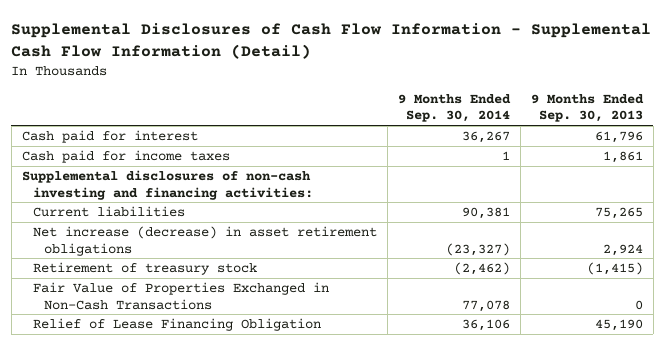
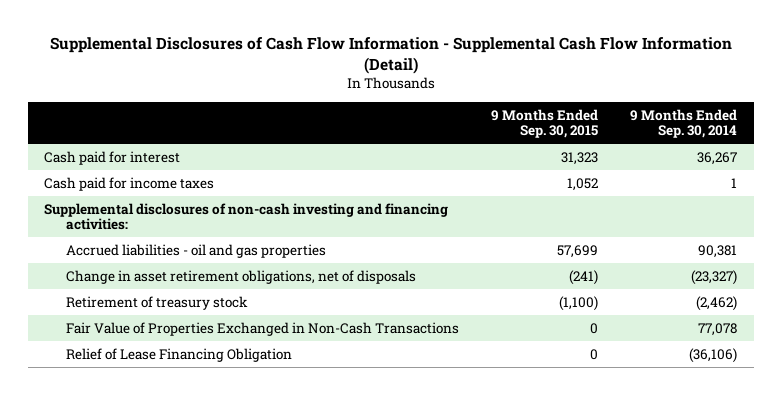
- | 9 Months Ended Sep. 30, 2014 | 9 Months Ended Sep. 30, 2013
+ | 9 Months Ended Sep. 30, 2015 | 9 Months Ended Sep. 30, 2014
- Current liabilities | 90,381 | 75,265
- Net increase (decrease) in asset retirement obligations | (23,327) | 2,924
+ Accrued liabilities - oil and gas properties | 57,699 | 90,381
+ Change in asset retirement obligations, net of disposals | (241) | (23,327)
- Relief of Lease Financing Obligation | 36,106 | 45,190
+ Relief of Lease Financing Obligation | 0 | (36,106)

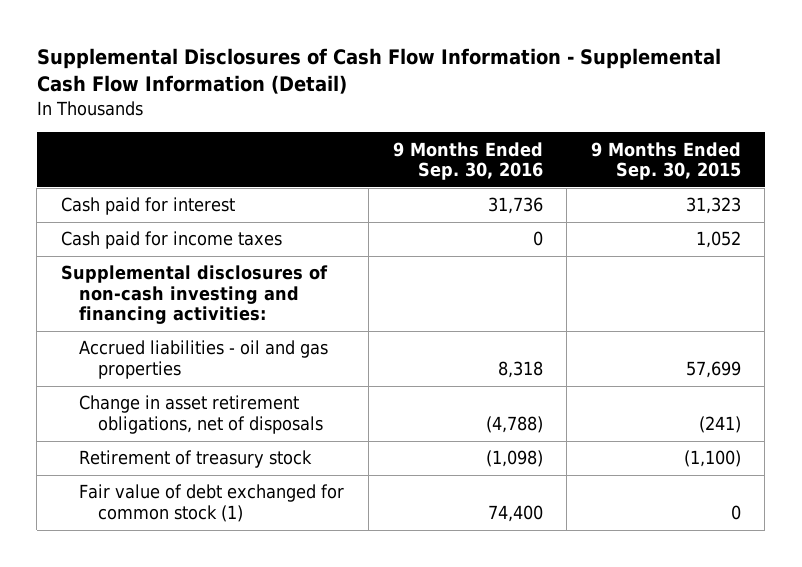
- | 9 Months Ended Sep. 30, 2015 | 9 Months Ended Sep. 30, 2014
+ | 9 Months Ended Sep. 30, 2016 | 9 Months Ended Sep. 30, 2015
- Fair Value of Properties Exchanged in Non-Cash Transactions | 0 | 77,078
- Relief of Lease Financing Obligation | 0 | (36,106)
+ Fair value of debt exchanged for common stock (1) | 74,400 | 0

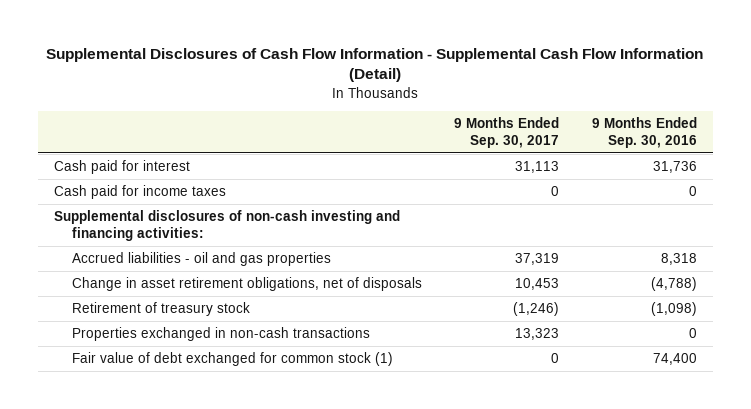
- | 9 Months Ended Sep. 30, 2016 | 9 Months Ended Sep. 30, 2015
+ | 9 Months Ended Sep. 30, 2017 | 9 Months Ended Sep. 30, 2016
+ Properties exchanged in non-cash transactions | 13,323 | 0

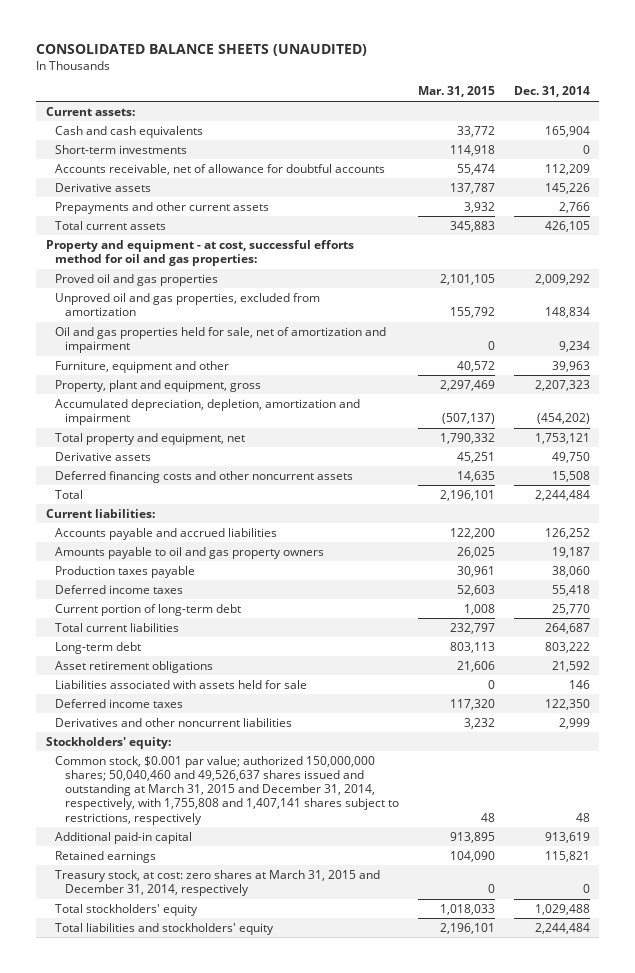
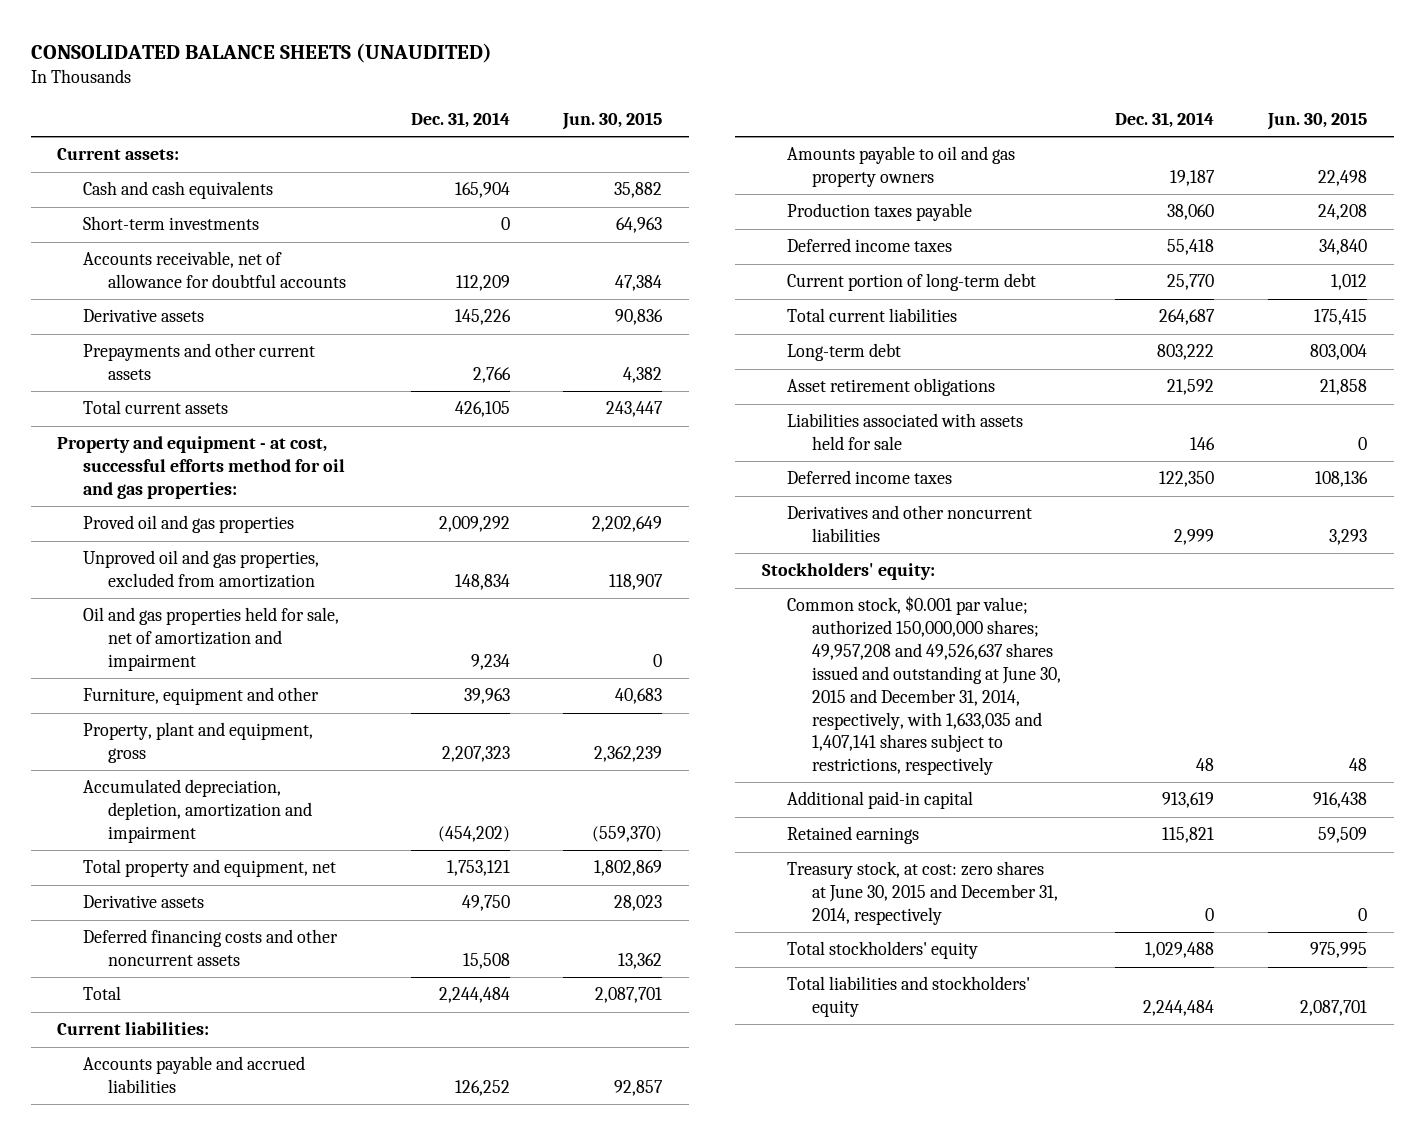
- | Mar. 31, 2015 | Dec. 31, 2014
+ | Dec. 31, 2014 | Jun. 30, 2015
- Common stock, $0.001 par value; authorized 150,000,000 shares; 50,040,460 and 49,526,637 shares issued and outstanding at March 31, 2015 and December 31, 2014, respectively, with 1,755,808 and 1,407,141 shares subject to restrictions, respectively | 48 | 48
+ Common stock, $0.001 par value; authorized 150,000,000 shares; 49,957,208 and 49,526,637 shares issued and outstanding at June 30, 2015 and December 31, 2014, respectively, with 1,633,035 and 1,407,141 shares subject to restrictions, respectively | 48 | 48
- Treasury stock, at cost: zero shares at March 31, 2015 and December 31, 2014, respectively | 0 | 0
+ Treasury stock, at cost: zero shares at June 30, 2015 and December 31, 2014, respectively | 0 | 0

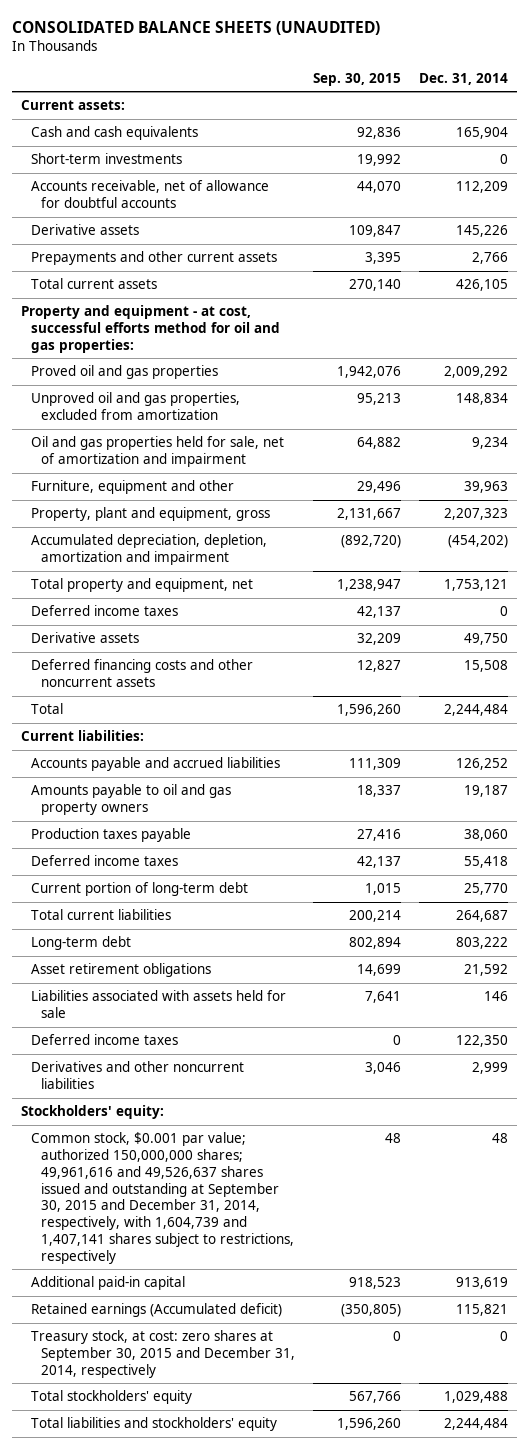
- | Dec. 31, 2014 | Jun. 30, 2015
+ | Sep. 30, 2015 | Dec. 31, 2014
+ Deferred income taxes | 42,137 | 0
- Common stock, $0.001 par value; authorized 150,000,000 shares; 49,957,208 and 49,526,637 shares issued and outstanding at June 30, 2015 and December 31, 2014, respectively, with 1,633,035 and 1,407,141 shares subject to restrictions, respectively | 48 | 48
+ Common stock, $0.001 par value; authorized 150,000,000 shares; 49,961,616 and 49,526,637 shares issued and outstanding at September 30, 2015 and December 31, 2014, respectively, with 1,604,739 and 1,407,141 shares subject to restrictions, respectively | 48 | 48
- Retained earnings | 115,821 | 59,509
- Treasury stock, at cost: zero shares at June 30, 2015 and December 31, 2014, respectively | 0 | 0
+ Retained earnings (Accumulated deficit) | (350,805) | 115,821
+ Treasury stock, at cost: zero shares at September 30, 2015 and December 31, 2014, respectively | 0 | 0

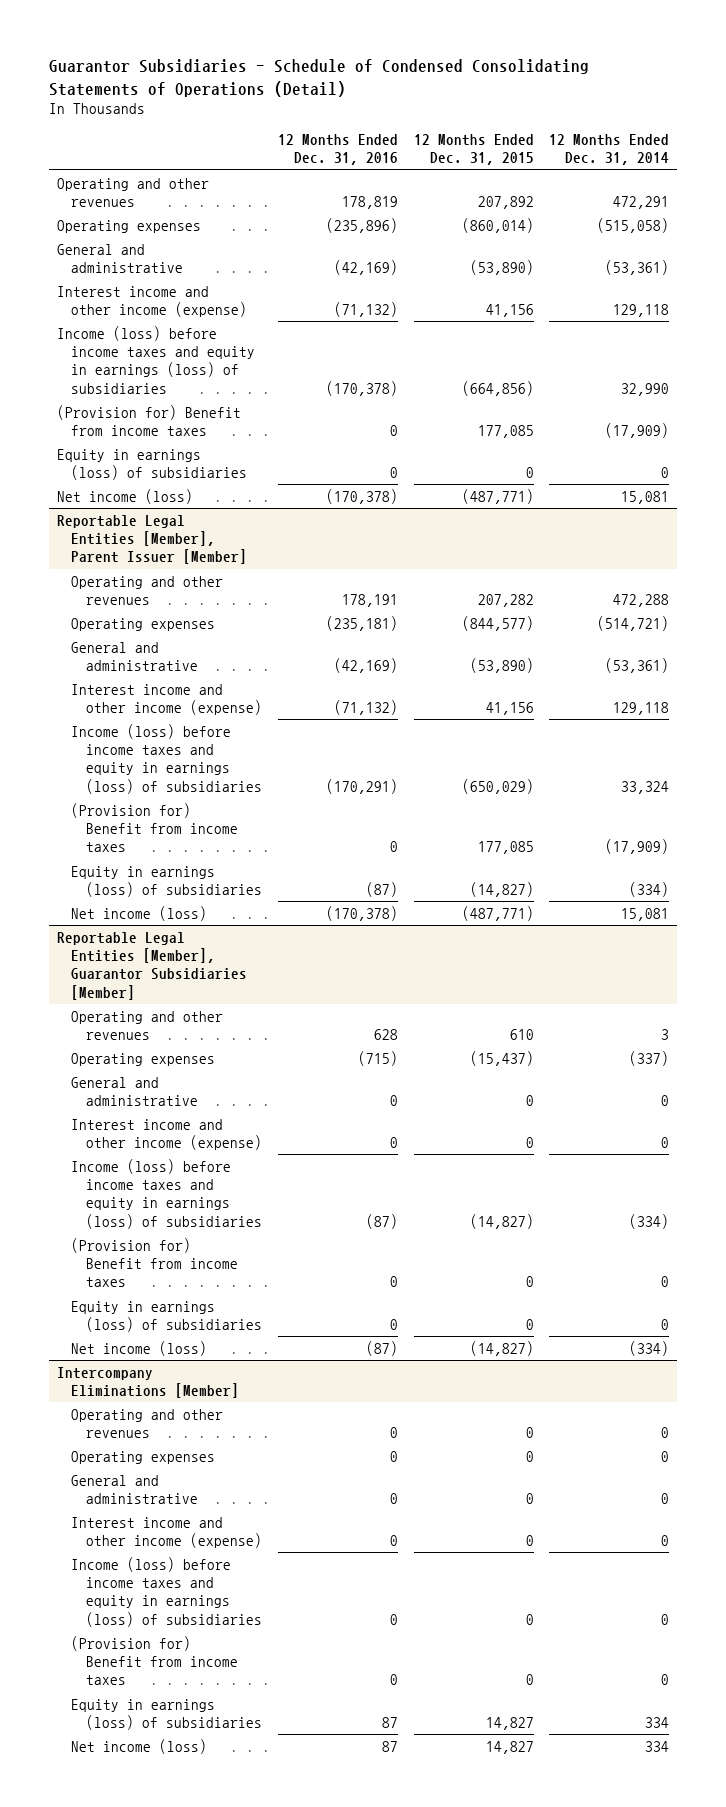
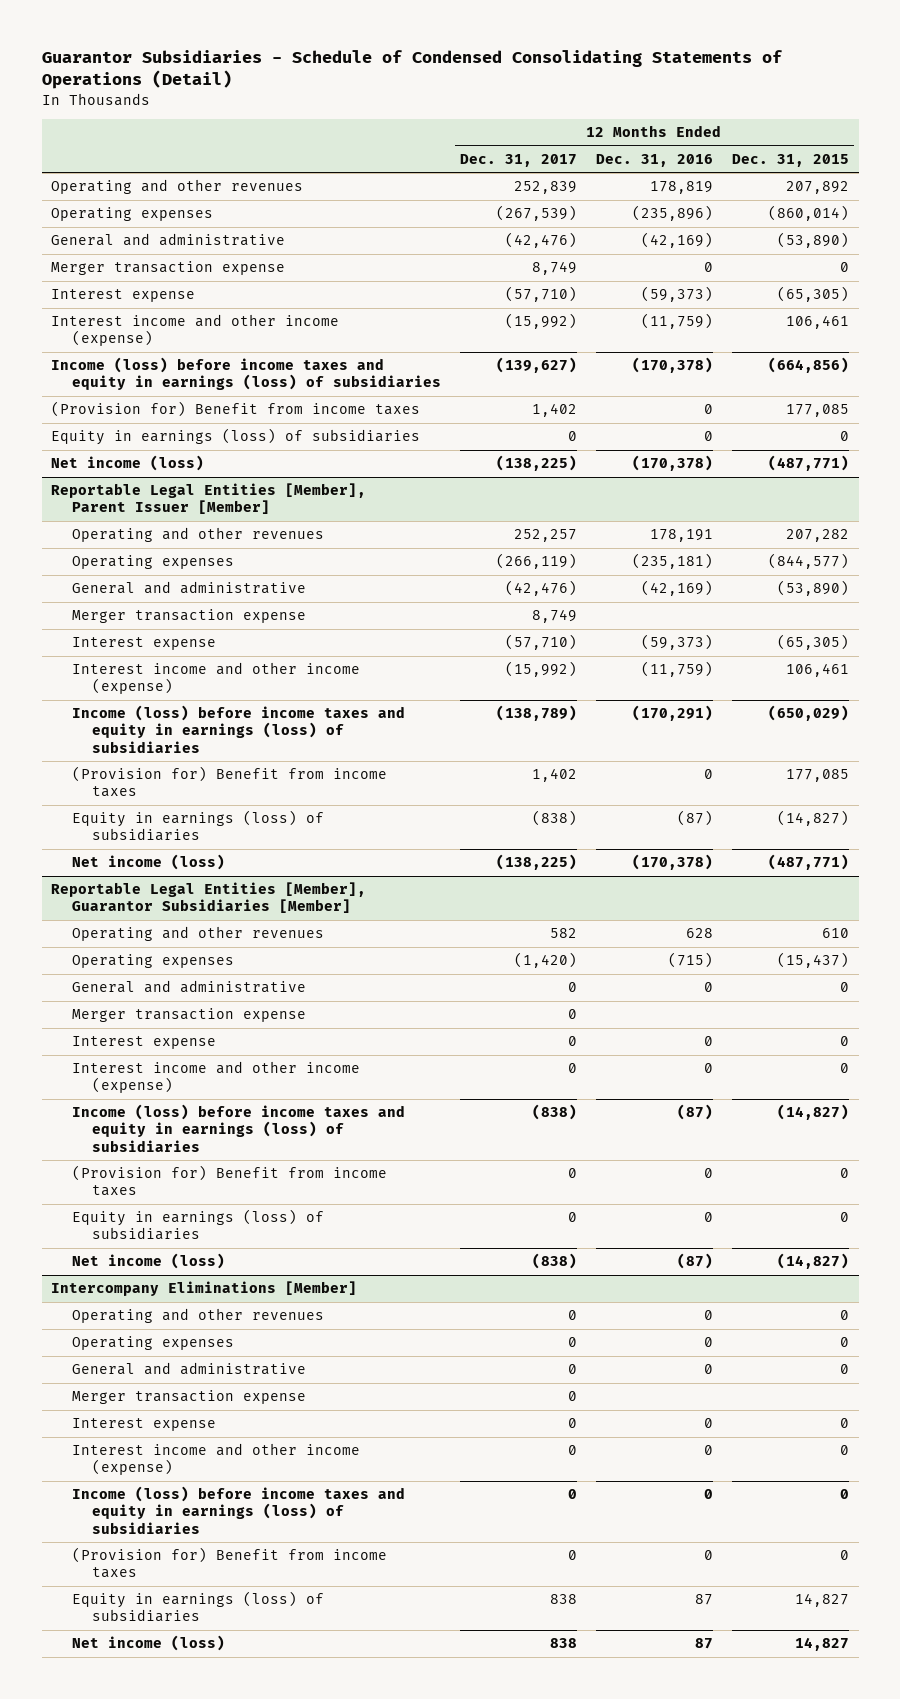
- | 12 Months Ended Dec. 31, 2016 | 12 Months Ended Dec. 31, 2015 | 12 Months Ended Dec. 31, 2014
+ | 12 Months Ended Dec. 31, 2017 | 12 Months Ended Dec. 31, 2016 | 12 Months Ended Dec. 31, 2015
- Interest income and other income (expense) | (71,132) | 41,156 | 129,118
+ Merger transaction expense | 8,749 | 0 | 0
+ Interest expense | (57,710) | (59,373) | (65,305)
+ Interest income and other income (expense) | (15,992) | (11,759) | 106,461
@ Reportable Legal Entities [Member], Parent Issuer [Member]
- Interest income and other income (expense) | (71,132) | 41,156 | 129,118
+ Merger transaction expense | 8,749 | |
+ Interest expense | (57,710) | (59,373) | (65,305)
+ Interest income and other income (expense) | (15,992) | (11,759) | 106,461
@ Reportable Legal Entities [Member], Guarantor Subsidiaries [Member]
+ Merger transaction expense | 0 | |
+ Interest expense | 0 | 0 | 0
@ Intercompany Eliminations [Member]
+ Merger transaction expense | 0 | |
+ Interest expense | 0 | 0 | 0

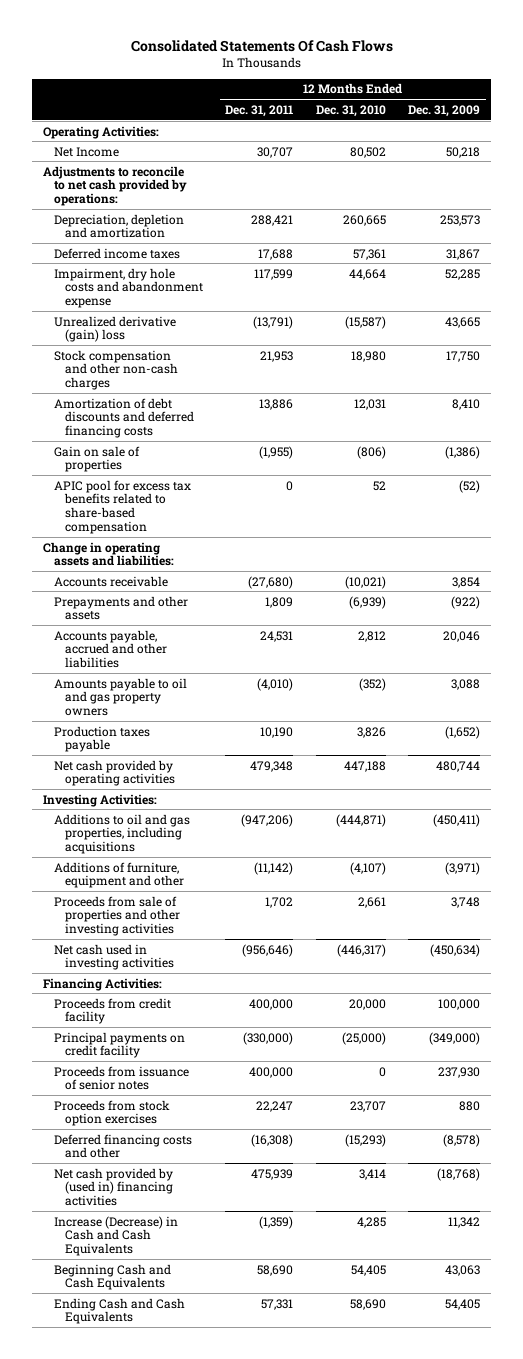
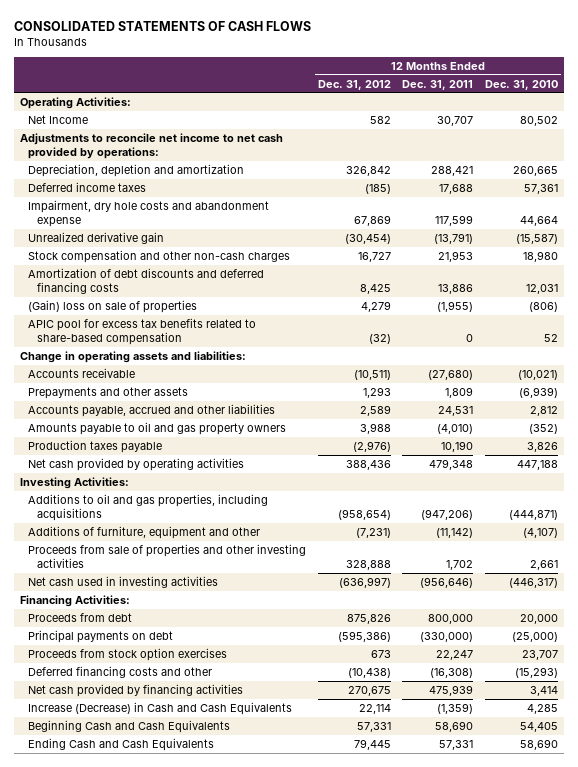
- Consolidated Statements Of Cash Flows
+ CONSOLIDATED STATEMENTS OF CASH FLOWS
- | 12 Months Ended Dec. 31, 2011 | 12 Months Ended Dec. 31, 2010 | 12 Months Ended Dec. 31, 2009
+ | 12 Months Ended Dec. 31, 2012 | 12 Months Ended Dec. 31, 2011 | 12 Months Ended Dec. 31, 2010
- Adjustments to reconcile to net cash provided by operations:
+ Adjustments to reconcile net income to net cash provided by operations:
- Unrealized derivative (gain) loss | (13,791) | (15,587) | 43,665
+ Unrealized derivative gain | (30,454) | (13,791) | (15,587)
- Gain on sale of properties | (1,955) | (806) | (1,386)
+ (Gain) loss on sale of properties | 4,279 | (1,955) | (806)
- Proceeds from credit facility | 400,000 | 20,000 | 100,000
- Principal payments on credit facility | (330,000) | (25,000) | (349,000)
- Proceeds from issuance of senior notes | 400,000 | 0 | 237,930
+ Proceeds from debt | 875,826 | 800,000 | 20,000
+ Principal payments on debt | (595,386) | (330,000) | (25,000)
- Net cash provided by (used in) financing activities | 475,939 | 3,414 | (18,768)
+ Net cash provided by financing activities | 270,675 | 475,939 | 3,414

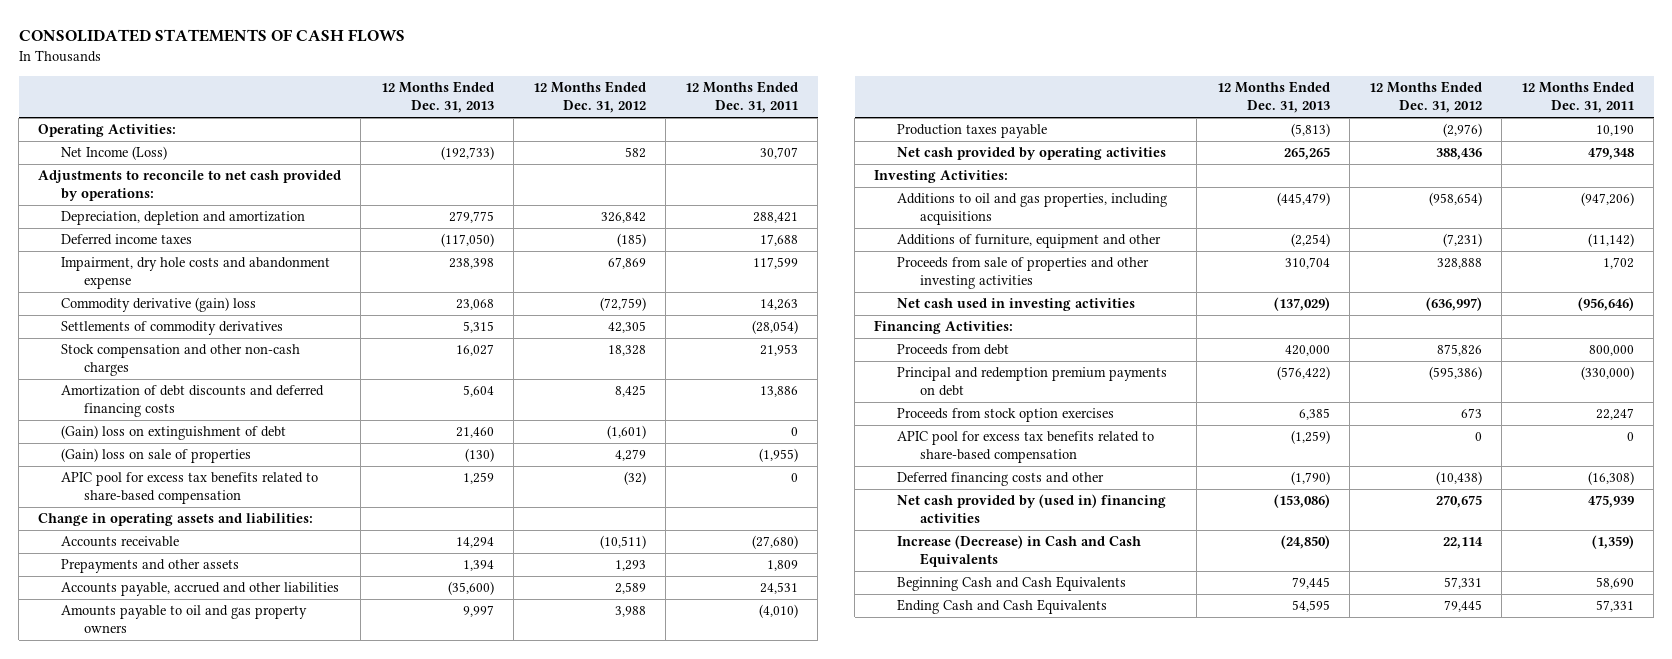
- | 12 Months Ended Dec. 31, 2012 | 12 Months Ended Dec. 31, 2011 | 12 Months Ended Dec. 31, 2010
+ | 12 Months Ended Dec. 31, 2013 | 12 Months Ended Dec. 31, 2012 | 12 Months Ended Dec. 31, 2011
- Net Income | 582 | 30,707 | 80,502
- Adjustments to reconcile net income to net cash provided by operations:
+ Net Income (Loss) | (192,733) | 582 | 30,707
+ Adjustments to reconcile to net cash provided by operations:
- Unrealized derivative gain | (30,454) | (13,791) | (15,587)
- Stock compensation and other non-cash charges | 16,727 | 21,953 | 18,980
+ Commodity derivative (gain) loss | 23,068 | (72,759) | 14,263
+ Settlements of commodity derivatives | 5,315 | 42,305 | (28,054)
+ Stock compensation and other non-cash charges | 16,027 | 18,328 | 21,953
+ (Gain) loss on extinguishment of debt | 21,460 | (1,601) | 0
- Principal payments on debt | (595,386) | (330,000) | (25,000)
+ Principal and redemption premium payments on debt | (576,422) | (595,386) | (330,000)
+ APIC pool for excess tax benefits related to share-based compensation | (1,259) | 0 | 0
- Net cash provided by financing activities | 270,675 | 475,939 | 3,414
+ Net cash provided by (used in) financing activities | (153,086) | 270,675 | 475,939

